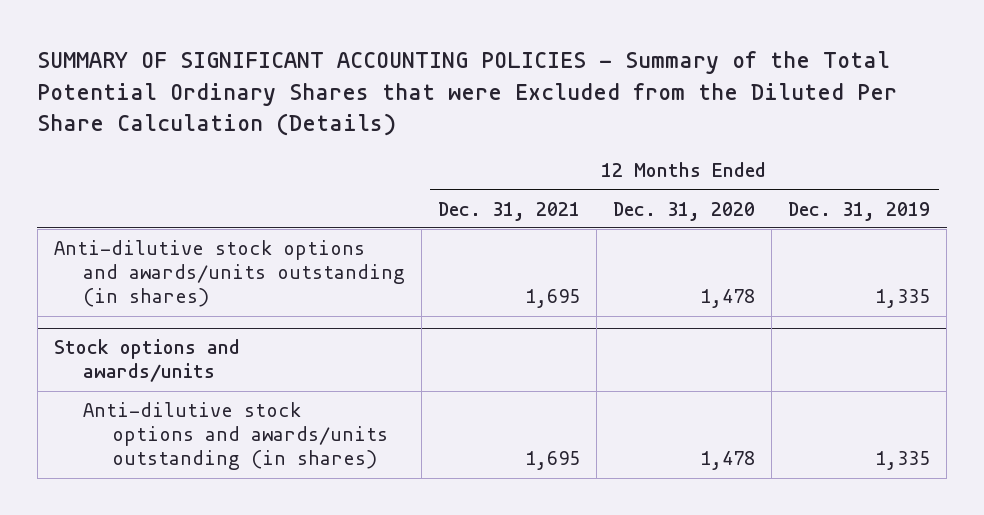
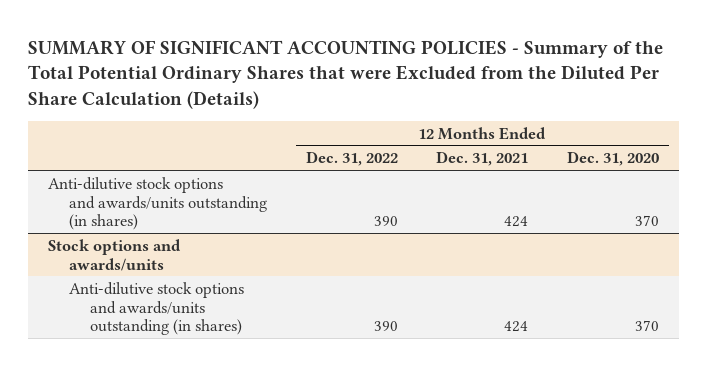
- | 12 Months Ended Dec. 31, 2021 | 12 Months Ended Dec. 31, 2020 | 12 Months Ended Dec. 31, 2019
+ | 12 Months Ended Dec. 31, 2022 | 12 Months Ended Dec. 31, 2021 | 12 Months Ended Dec. 31, 2020
- Anti-dilutive stock options and awards/units outstanding (in shares) | 1,695 | 1,478 | 1,335
+ Anti-dilutive stock options and awards/units outstanding (in shares) | 390 | 424 | 370
@ Stock options and awards/units
- Anti-dilutive stock options and awards/units outstanding (in shares) | 1,695 | 1,478 | 1,335
+ Anti-dilutive stock options and awards/units outstanding (in shares) | 390 | 424 | 370

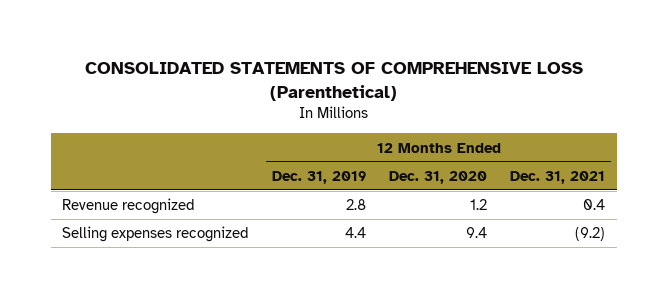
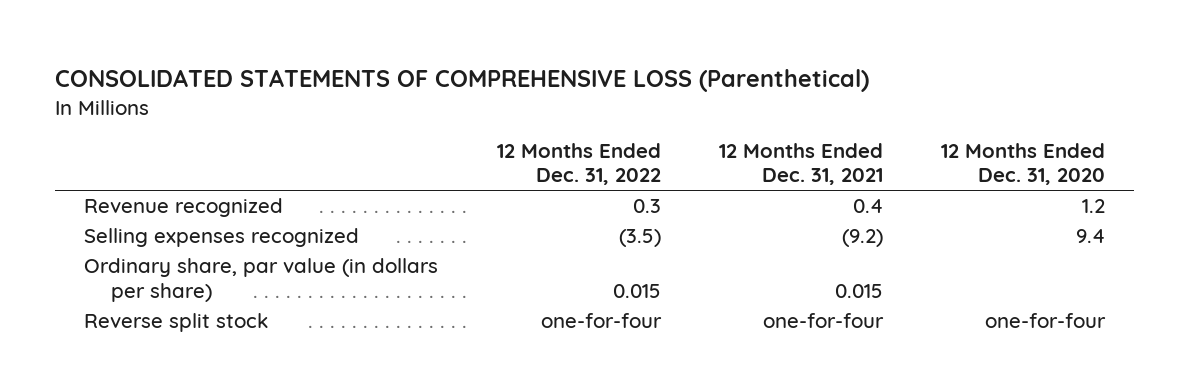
- | 12 Months Ended Dec. 31, 2019 | 12 Months Ended Dec. 31, 2020 | 12 Months Ended Dec. 31, 2021
+ | 12 Months Ended Dec. 31, 2022 | 12 Months Ended Dec. 31, 2021 | 12 Months Ended Dec. 31, 2020
+ Ordinary share, par value (in dollars per share) | 0.015 | 0.015 |
+ Reverse split stock | one-for-four | one-for-four | one-for-four

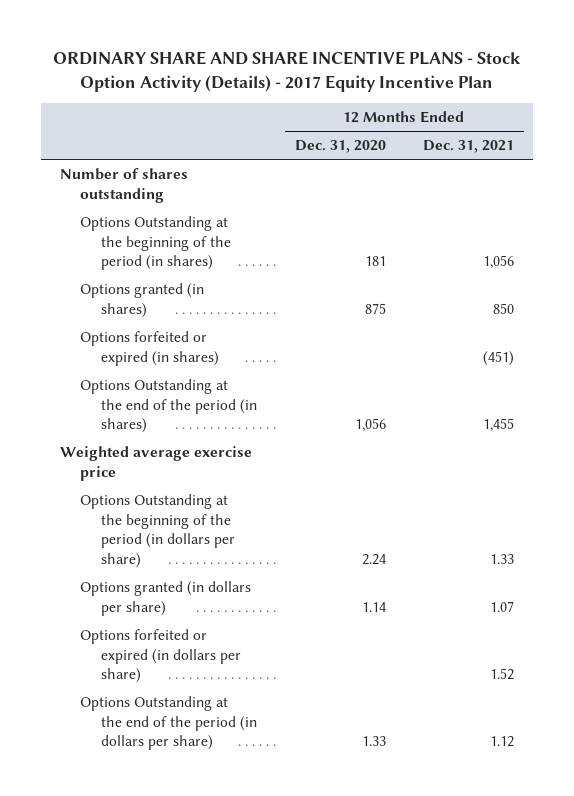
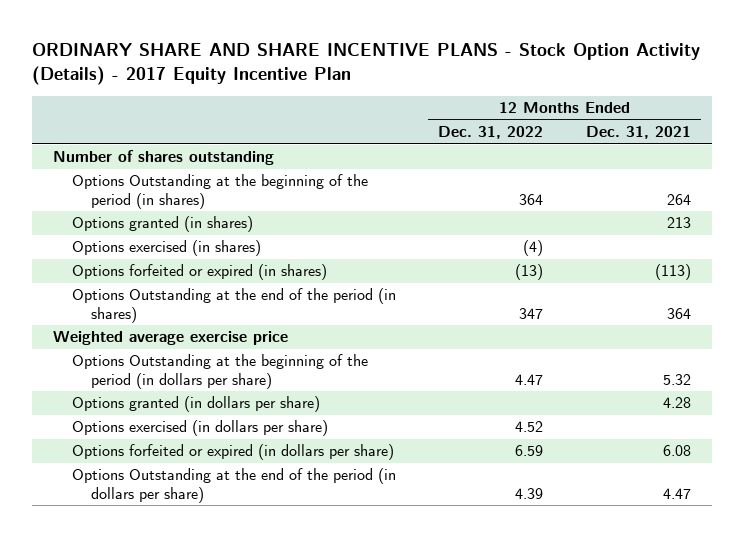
- | 12 Months Ended Dec. 31, 2020 | 12 Months Ended Dec. 31, 2021
+ | 12 Months Ended Dec. 31, 2022 | 12 Months Ended Dec. 31, 2021
- Options Outstanding at the beginning of the period (in shares) | 181 | 1,056
- Options granted (in shares) | 875 | 850
- Options forfeited or expired (in shares) | | (451)
- Options Outstanding at the end of the period (in shares) | 1,056 | 1,455
+ Options Outstanding at the beginning of the period (in shares) | 364 | 264
+ Options granted (in shares) | | 213
+ Options exercised (in shares) | (4) |
+ Options forfeited or expired (in shares) | (13) | (113)
+ Options Outstanding at the end of the period (in shares) | 347 | 364
- Options Outstanding at the beginning of the period (in dollars per share) | 2.24 | 1.33
- Options granted (in dollars per share) | 1.14 | 1.07
- Options forfeited or expired (in dollars per share) | | 1.52
- Options Outstanding at the end of the period (in dollars per share) | 1.33 | 1.12
+ Options Outstanding at the beginning of the period (in dollars per share) | 4.47 | 5.32
+ Options granted (in dollars per share) | | 4.28
+ Options exercised (in dollars per share) | 4.52 |
+ Options forfeited or expired (in dollars per share) | 6.59 | 6.08
+ Options Outstanding at the end of the period (in dollars per share) | 4.39 | 4.47

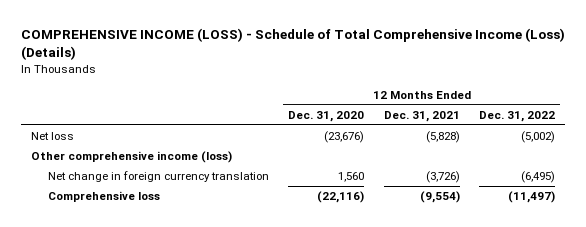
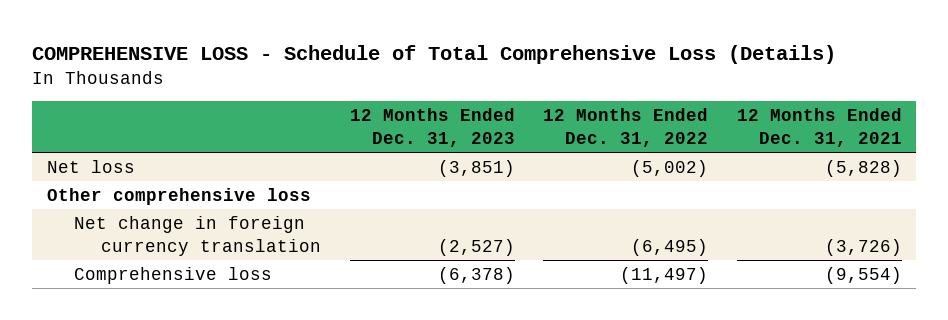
- COMPREHENSIVE INCOME (LOSS) - Schedule of Total Comprehensive Income (Loss) (Details)
+ COMPREHENSIVE LOSS - Schedule of Total Comprehensive Loss (Details)
- | 12 Months Ended Dec. 31, 2020 | 12 Months Ended Dec. 31, 2021 | 12 Months Ended Dec. 31, 2022
+ | 12 Months Ended Dec. 31, 2023 | 12 Months Ended Dec. 31, 2022 | 12 Months Ended Dec. 31, 2021
- Other comprehensive income (loss)
+ Other comprehensive loss

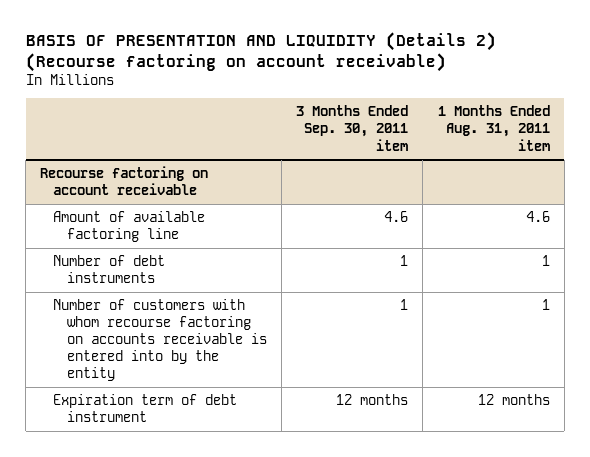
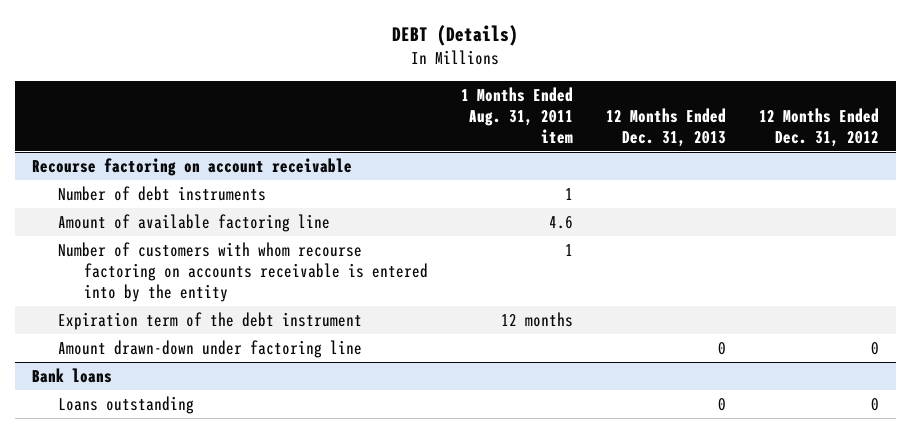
- BASIS OF PRESENTATION AND LIQUIDITY (Details 2) (Recourse factoring on account receivable)
+ DEBT (Details)
- | 3 Months Ended Sep. 30, 2011 item | 1 Months Ended Aug. 31, 2011 item
+ | 1 Months Ended Aug. 31, 2011 item | 12 Months Ended Dec. 31, 2013 | 12 Months Ended Dec. 31, 2012
@ Recourse factoring on account receivable
moved down: Amount of available factoring line | 4.6 | |
- Expiration term of debt instrument | 12 months | 12 months
+ Expiration term of the debt instrument | 12 months | |
+ Amount drawn-down under factoring line | | 0 | 0
+ Bank loans
+ Loans outstanding | | 0 | 0

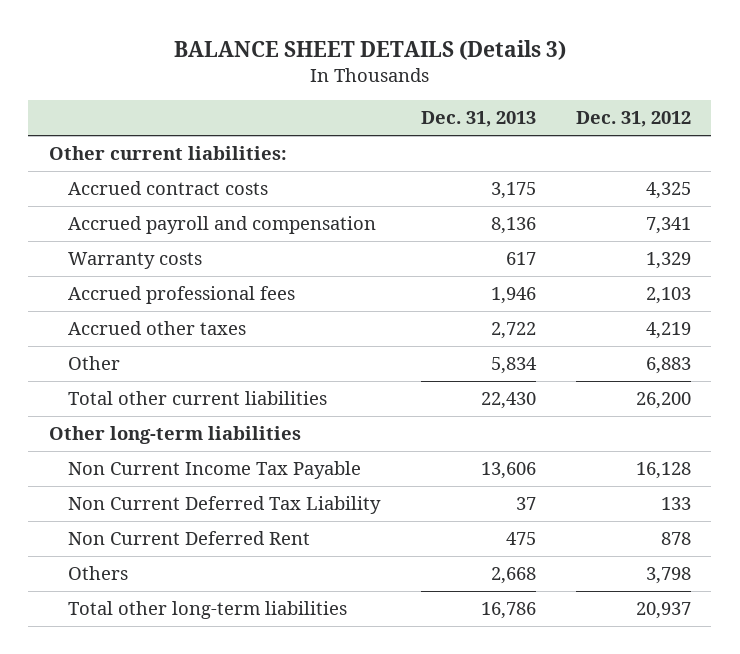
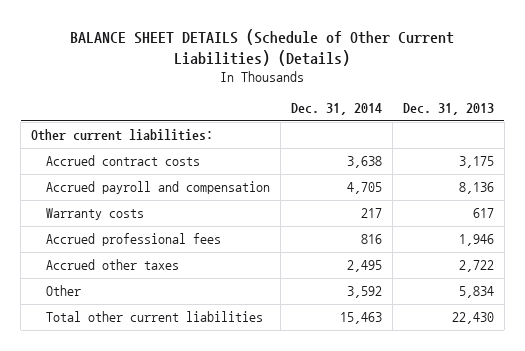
- BALANCE SHEET DETAILS (Details 3)
+ BALANCE SHEET DETAILS (Schedule of Other Current Liabilities) (Details)
- | Dec. 31, 2013 | Dec. 31, 2012
+ | Dec. 31, 2014 | Dec. 31, 2013
- Other long-term liabilities
- Non Current Income Tax Payable | 13,606 | 16,128
- Non Current Deferred Tax Liability | 37 | 133
- Non Current Deferred Rent | 475 | 878
- Others | 2,668 | 3,798
- Total other long-term liabilities | 16,786 | 20,937

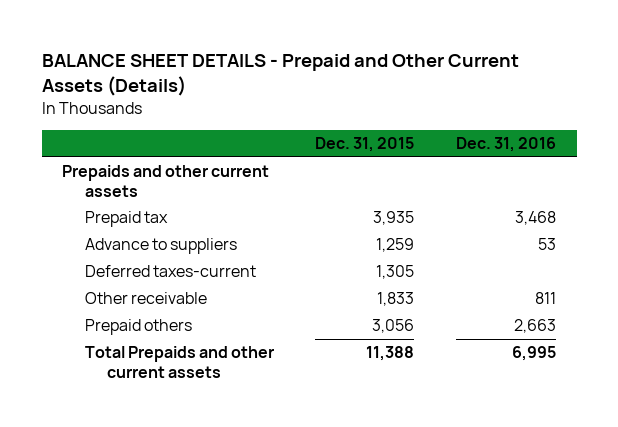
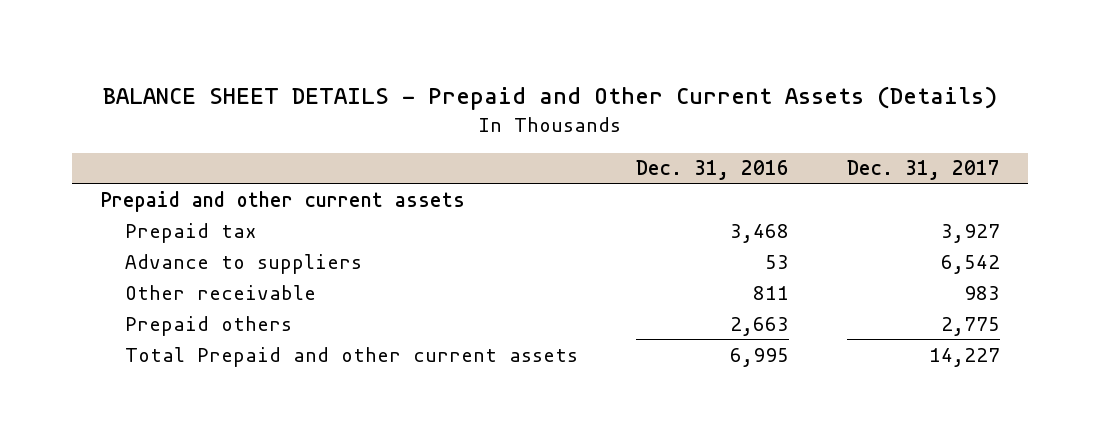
- | Dec. 31, 2015 | Dec. 31, 2016
+ | Dec. 31, 2016 | Dec. 31, 2017
- Prepaids and other current assets
+ Prepaid and other current assets
- Deferred taxes-current | 1,305 |
- Total Prepaids and other current assets | 11,388 | 6,995
+ Total Prepaid and other current assets | 6,995 | 14,227

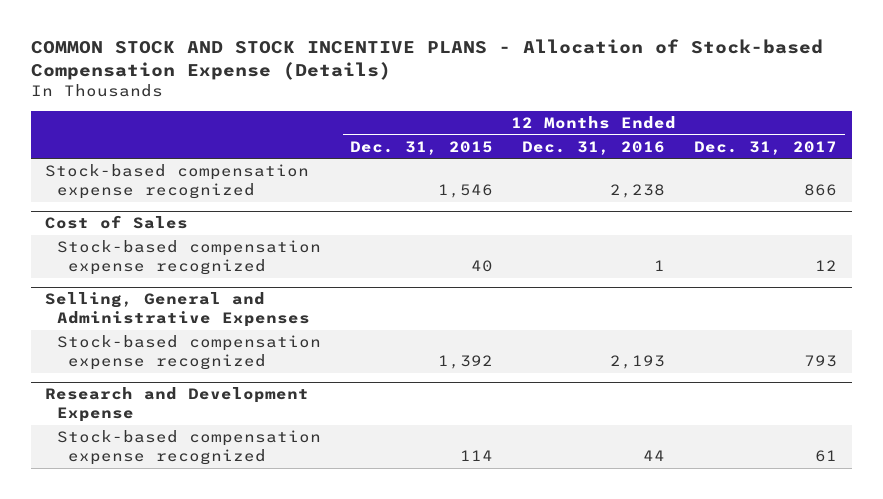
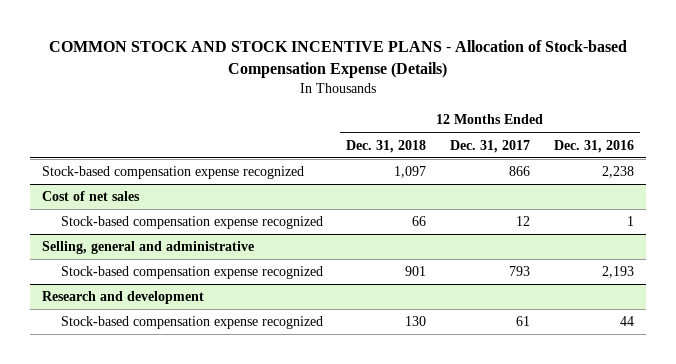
- | 12 Months Ended Dec. 31, 2015 | 12 Months Ended Dec. 31, 2016 | 12 Months Ended Dec. 31, 2017
+ | 12 Months Ended Dec. 31, 2018 | 12 Months Ended Dec. 31, 2017 | 12 Months Ended Dec. 31, 2016
- Cost of Sales
+ Cost of net sales
- Selling, General and Administrative Expenses
+ Selling, general and administrative
- Research and Development Expense
+ Research and development

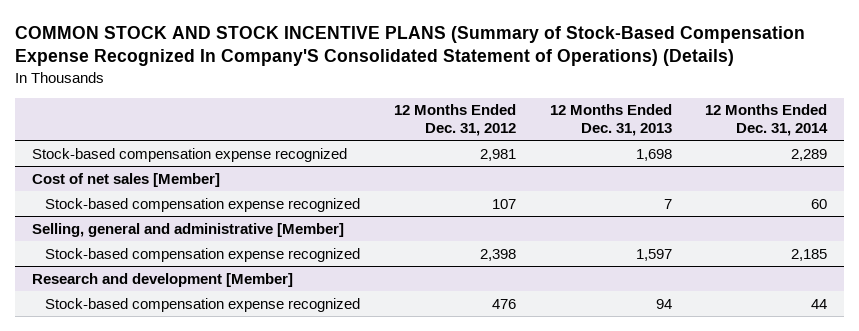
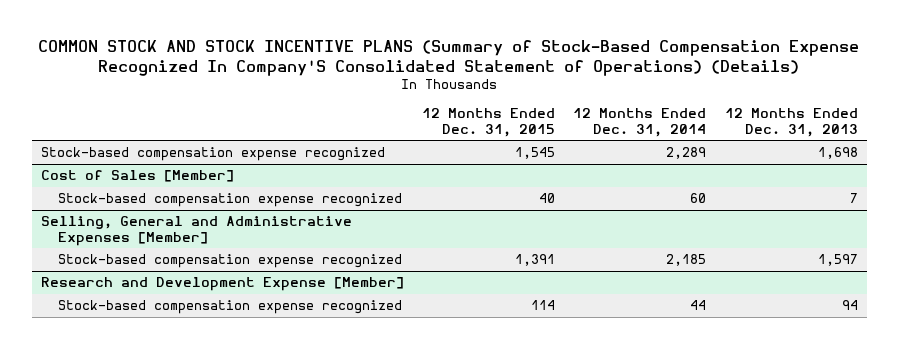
- | 12 Months Ended Dec. 31, 2012 | 12 Months Ended Dec. 31, 2013 | 12 Months Ended Dec. 31, 2014
+ | 12 Months Ended Dec. 31, 2015 | 12 Months Ended Dec. 31, 2014 | 12 Months Ended Dec. 31, 2013
- Cost of net sales [Member]
+ Cost of Sales [Member]
- Selling, general and administrative [Member]
+ Selling, General and Administrative Expenses [Member]
- Research and development [Member]
+ Research and Development Expense [Member]

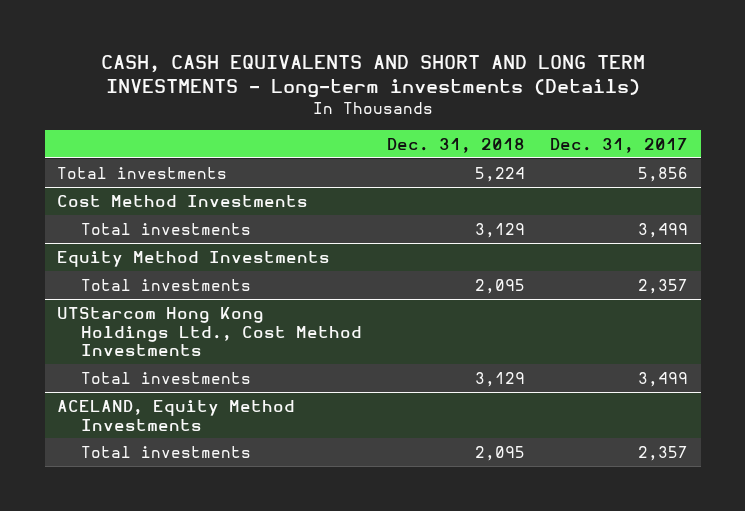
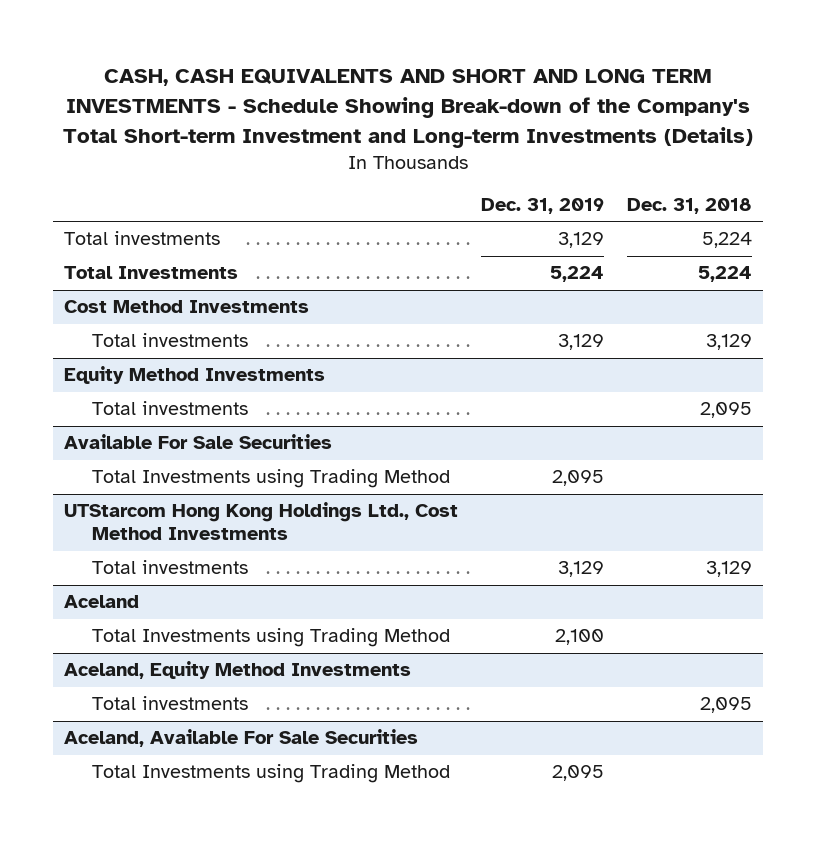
- CASH, CASH EQUIVALENTS AND SHORT AND LONG TERM INVESTMENTS - Long-term investments (Details)
+ CASH, CASH EQUIVALENTS AND SHORT AND LONG TERM INVESTMENTS - Schedule Showing Break-down of the Company's Total Short-term Investment and Long-term Investments (Details)
- | Dec. 31, 2018 | Dec. 31, 2017
+ | Dec. 31, 2019 | Dec. 31, 2018
+ Total Investments | 5,224 | 5,224
+ Available For Sale Securities
+ Total Investments using Trading Method | 2,095 |
- ACELAND, Equity Method Investments
+ Aceland
+ Total Investments using Trading Method | 2,100 |
+ Aceland, Equity Method Investments
+ Aceland, Available For Sale Securities
+ Total Investments using Trading Method | 2,095 |

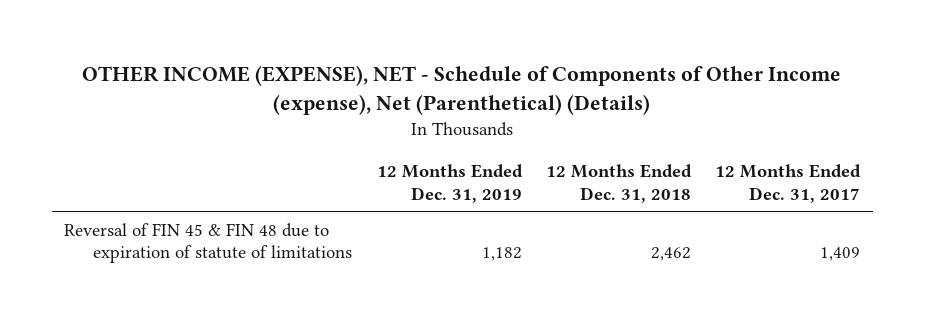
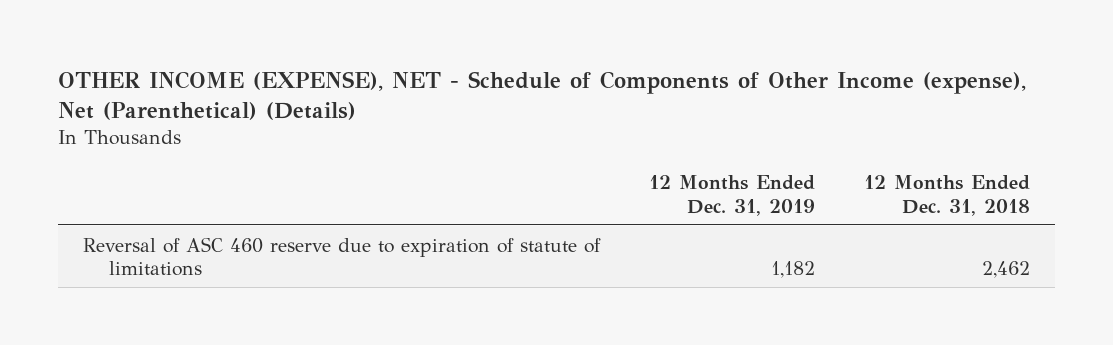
- | 12 Months Ended Dec. 31, 2019 | 12 Months Ended Dec. 31, 2018 | 12 Months Ended Dec. 31, 2017
+ | 12 Months Ended Dec. 31, 2019 | 12 Months Ended Dec. 31, 2018
- Reversal of FIN 45 & FIN 48 due to expiration of statute of limitations | 1,182 | 2,462 | 1,409
+ Reversal of ASC 460 reserve due to expiration of statute of limitations | 1,182 | 2,462

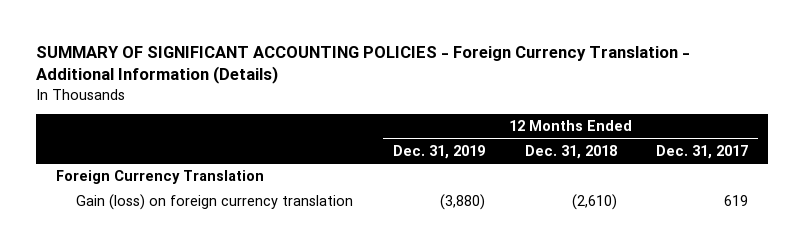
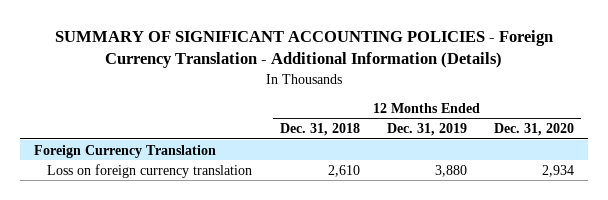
- | 12 Months Ended Dec. 31, 2019 | 12 Months Ended Dec. 31, 2018 | 12 Months Ended Dec. 31, 2017
+ | 12 Months Ended Dec. 31, 2018 | 12 Months Ended Dec. 31, 2019 | 12 Months Ended Dec. 31, 2020
- Gain (loss) on foreign currency translation | (3,880) | (2,610) | 619
+ Loss on foreign currency translation | 2,610 | 3,880 | 2,934

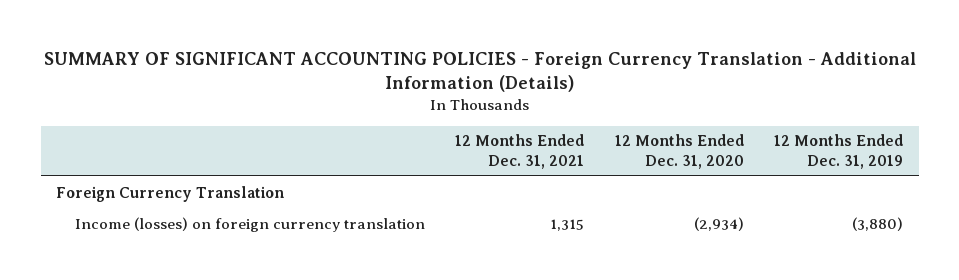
- | 12 Months Ended Dec. 31, 2018 | 12 Months Ended Dec. 31, 2019 | 12 Months Ended Dec. 31, 2020
+ | 12 Months Ended Dec. 31, 2021 | 12 Months Ended Dec. 31, 2020 | 12 Months Ended Dec. 31, 2019
- Loss on foreign currency translation | 2,610 | 3,880 | 2,934
+ Income (losses) on foreign currency translation | 1,315 | (2,934) | (3,880)

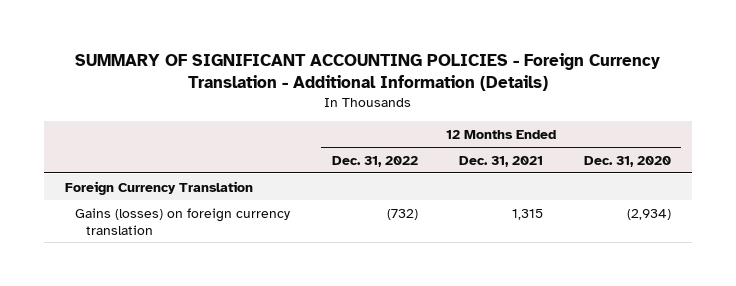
- | 12 Months Ended Dec. 31, 2021 | 12 Months Ended Dec. 31, 2020 | 12 Months Ended Dec. 31, 2019
+ | 12 Months Ended Dec. 31, 2022 | 12 Months Ended Dec. 31, 2021 | 12 Months Ended Dec. 31, 2020
- Income (losses) on foreign currency translation | 1,315 | (2,934) | (3,880)
+ Gains (losses) on foreign currency translation | (732) | 1,315 | (2,934)

